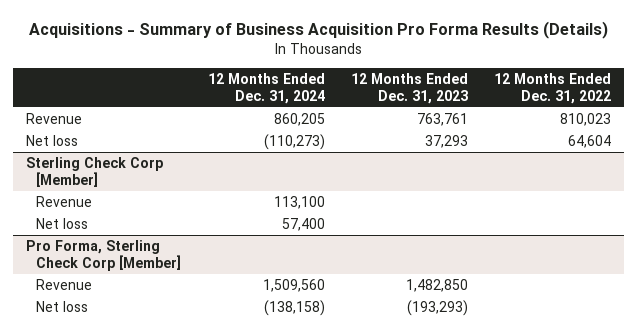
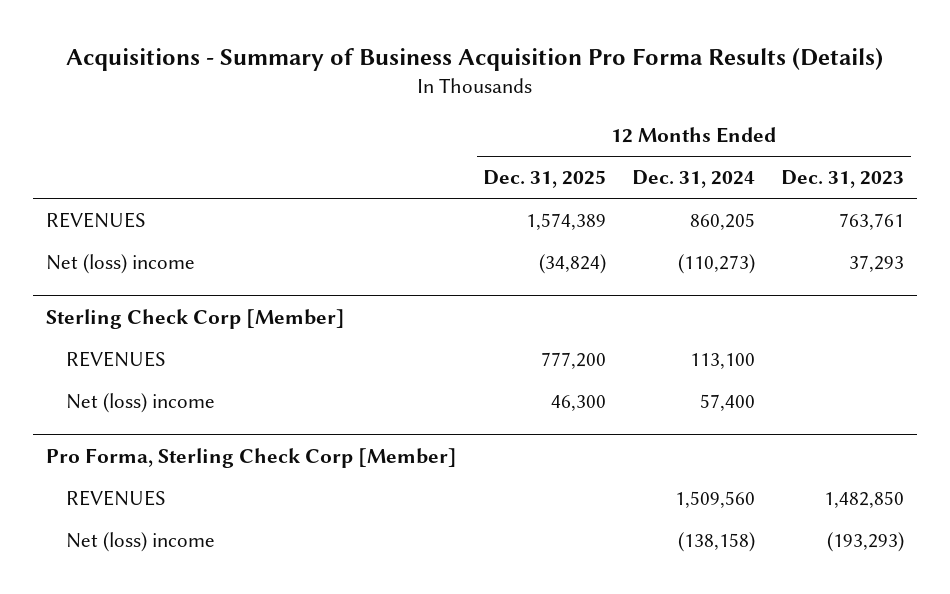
- | 12 Months Ended Dec. 31, 2024 | 12 Months Ended Dec. 31, 2023 | 12 Months Ended Dec. 31, 2022
+ | 12 Months Ended Dec. 31, 2025 | 12 Months Ended Dec. 31, 2024 | 12 Months Ended Dec. 31, 2023
- Revenue | 860,205 | 763,761 | 810,023
- Net loss | (110,273) | 37,293 | 64,604
+ REVENUES | 1,574,389 | 860,205 | 763,761
+ Net (loss) income | (34,824) | (110,273) | 37,293
@ Sterling Check Corp [Member]
- Revenue | 113,100 | |
- Net loss | 57,400 | |
+ REVENUES | 777,200 | 113,100 |
+ Net (loss) income | 46,300 | 57,400 |
@ Pro Forma, Sterling Check Corp [Member]
- Revenue | 1,509,560 | 1,482,850 |
- Net loss | (138,158) | (193,293) |
+ REVENUES | | 1,509,560 | 1,482,850
+ Net (loss) income | | (138,158) | (193,293)

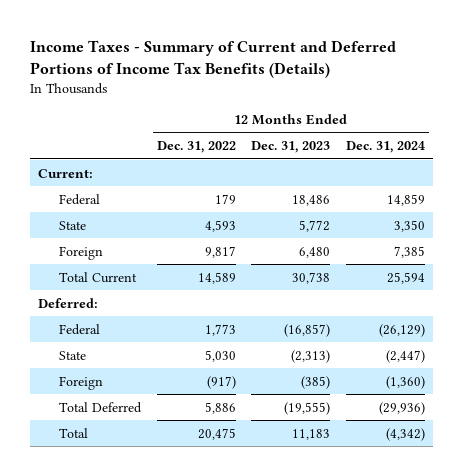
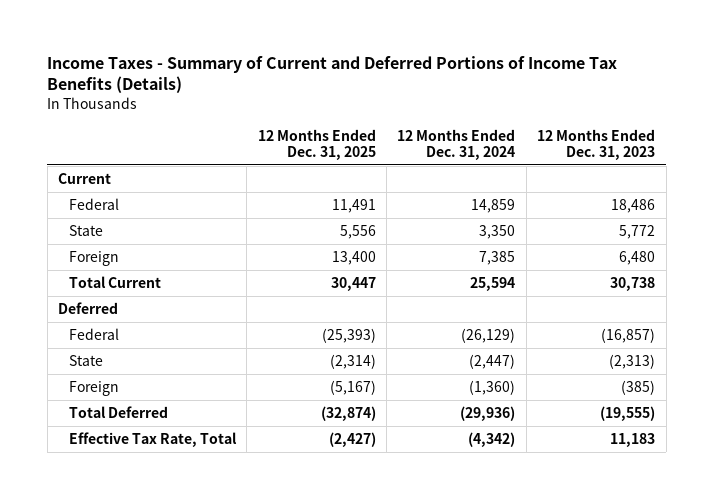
- | 12 Months Ended Dec. 31, 2022 | 12 Months Ended Dec. 31, 2023 | 12 Months Ended Dec. 31, 2024
+ | 12 Months Ended Dec. 31, 2025 | 12 Months Ended Dec. 31, 2024 | 12 Months Ended Dec. 31, 2023
- Current:
+ Current
- Deferred:
+ Deferred
- Total | 20,475 | 11,183 | (4,342)
+ Effective Tax Rate, Total | (2,427) | (4,342) | 11,183

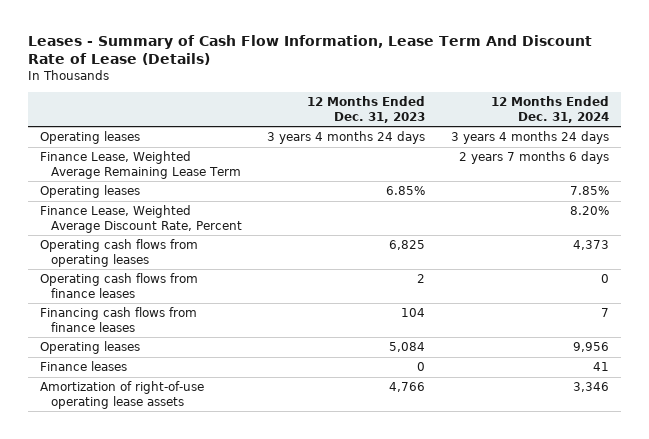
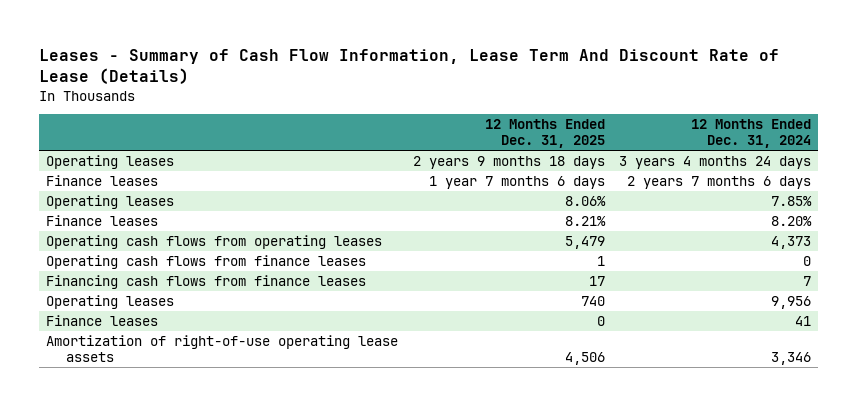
- | 12 Months Ended Dec. 31, 2023 | 12 Months Ended Dec. 31, 2024
+ | 12 Months Ended Dec. 31, 2025 | 12 Months Ended Dec. 31, 2024
- Finance Lease, Weighted Average Remaining Lease Term | | 2 years 7 months 6 days
+ Finance leases | 1 year 7 months 6 days | 2 years 7 months 6 days
- Finance Lease, Weighted Average Discount Rate, Percent | | 8.20%
+ Finance leases | 8.21% | 8.20%

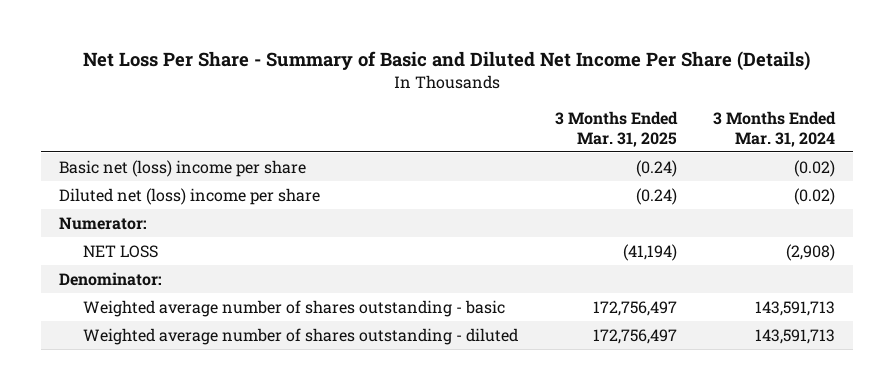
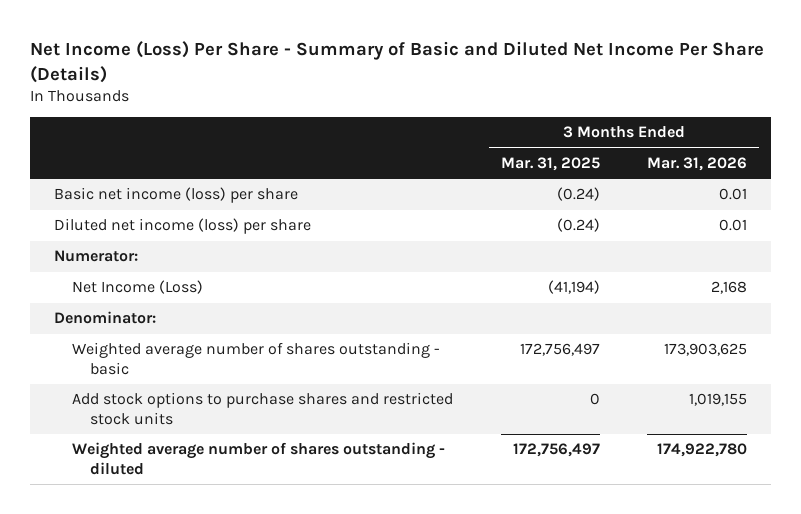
- Net Loss Per Share - Summary of Basic and Diluted Net Income Per Share (Details)
+ Net Income (Loss) Per Share - Summary of Basic and Diluted Net Income Per Share (Details)
- | 3 Months Ended Mar. 31, 2025 | 3 Months Ended Mar. 31, 2024
+ | 3 Months Ended Mar. 31, 2025 | 3 Months Ended Mar. 31, 2026
- Basic net (loss) income per share | (0.24) | (0.02)
- Diluted net (loss) income per share | (0.24) | (0.02)
+ Basic net income (loss) per share | (0.24) | 0.01
+ Diluted net income (loss) per share | (0.24) | 0.01
- NET LOSS | (41,194) | (2,908)
+ Net Income (Loss) | (41,194) | 2,168
+ Add stock options to purchase shares and restricted stock units | 0 | 1,019,155

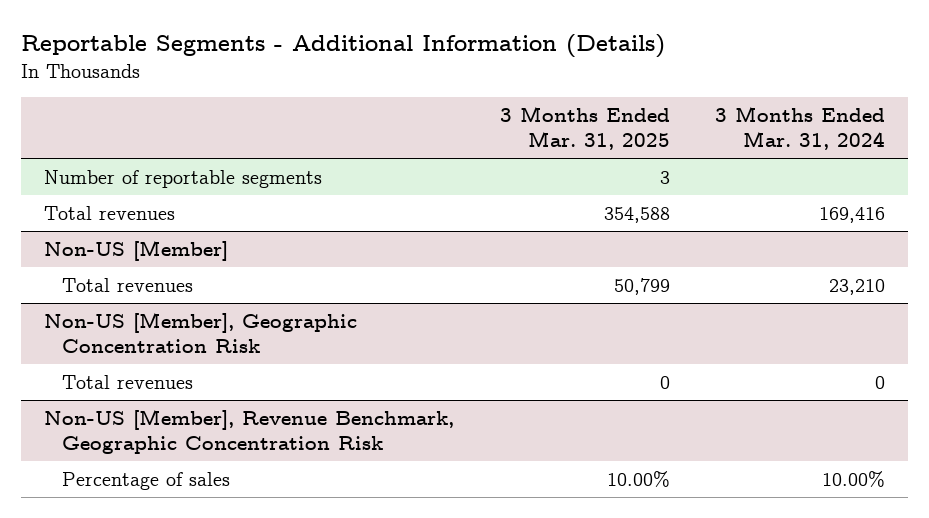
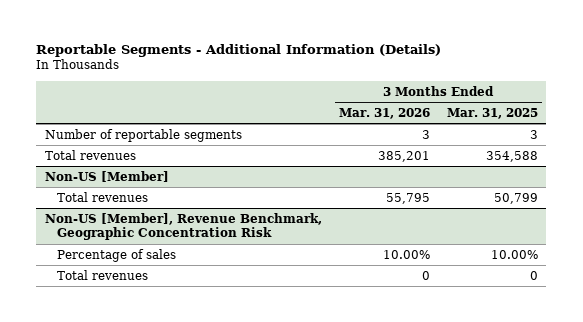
- | 3 Months Ended Mar. 31, 2025 | 3 Months Ended Mar. 31, 2024
+ | 3 Months Ended Mar. 31, 2026 | 3 Months Ended Mar. 31, 2025
- Non-US [Member], Geographic Concentration Risk
- Total revenues | 0 | 0
@ Non-US [Member], Revenue Benchmark, Geographic Concentration Risk
+ Total revenues | 0 | 0

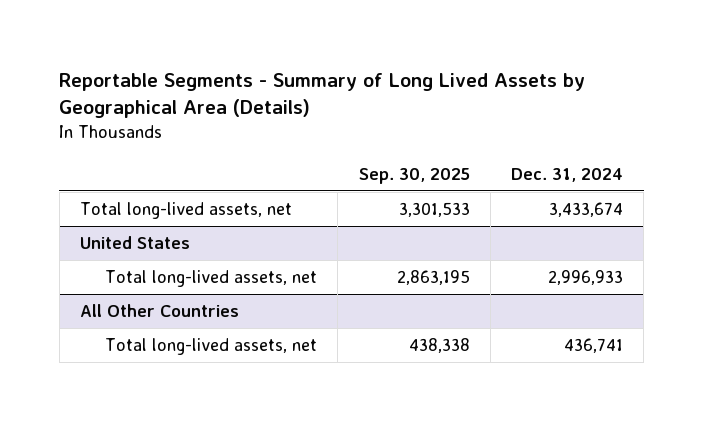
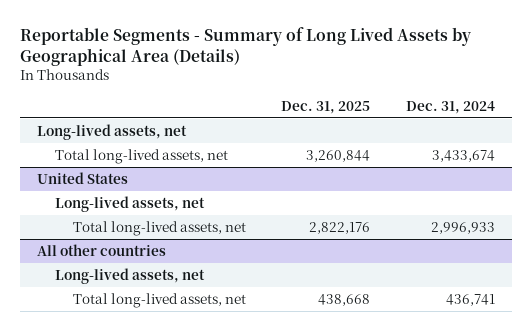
- | Sep. 30, 2025 | Dec. 31, 2024
+ | Dec. 31, 2025 | Dec. 31, 2024
+ Long-lived assets, net
@ United States
+ Long-lived assets, net
- All Other Countries
+ All other countries
+ Long-lived assets, net

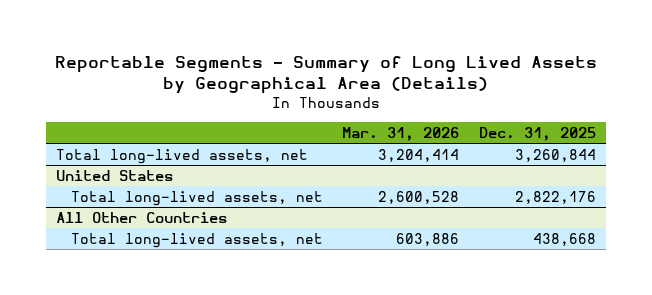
- | Dec. 31, 2025 | Dec. 31, 2024
+ | Mar. 31, 2026 | Dec. 31, 2025
- Long-lived assets, net
@ United States
- Long-lived assets, net
- All other countries
- Long-lived assets, net
+ All Other Countries

